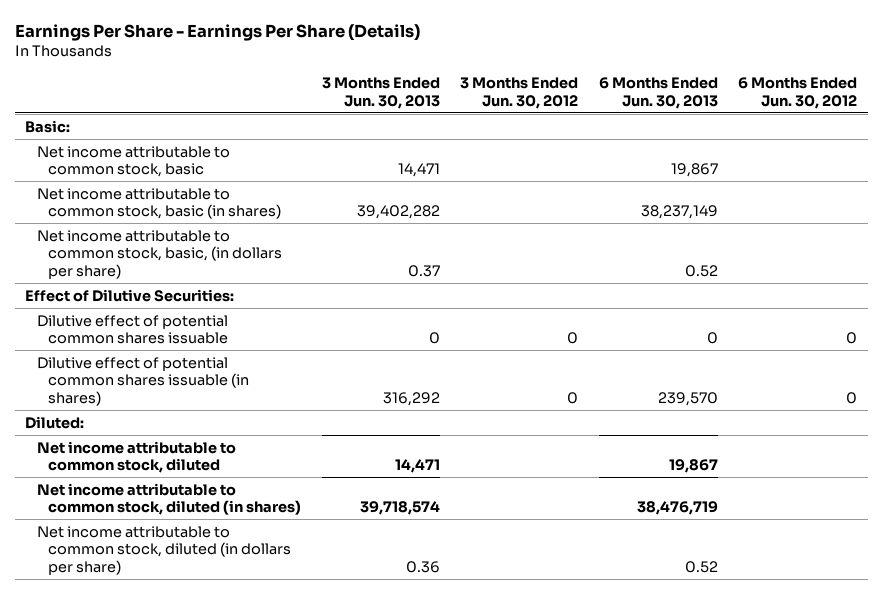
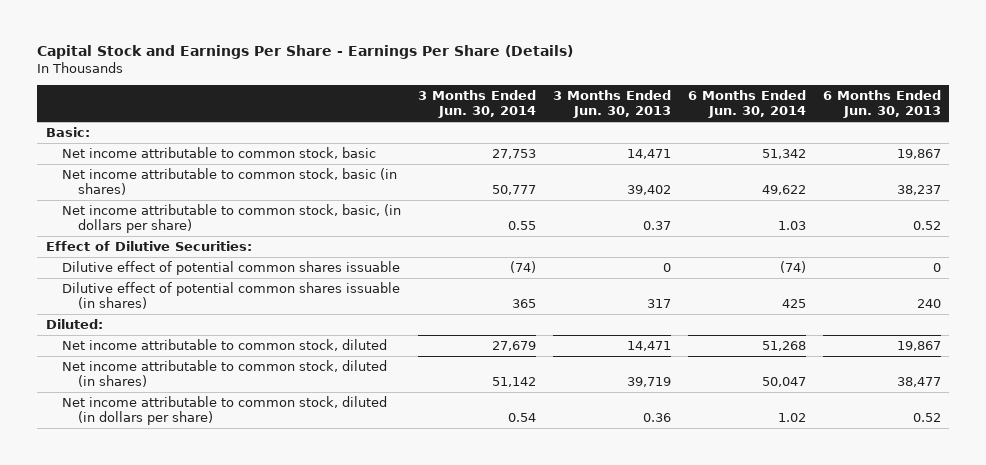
- Earnings Per Share - Earnings Per Share (Details)
+ Capital Stock and Earnings Per Share - Earnings Per Share (Details)
- | 3 Months Ended Jun. 30, 2013 | 3 Months Ended Jun. 30, 2012 | 6 Months Ended Jun. 30, 2013 | 6 Months Ended Jun. 30, 2012
+ | 3 Months Ended Jun. 30, 2014 | 3 Months Ended Jun. 30, 2013 | 6 Months Ended Jun. 30, 2014 | 6 Months Ended Jun. 30, 2013
- Net income attributable to common stock, basic (in shares) | 39,402,282 | | 38,237,149 |
+ Net income attributable to common stock, basic (in shares) | 50,777 | 39,402 | 49,622 | 38,237
- Dilutive effect of potential common shares issuable (in shares) | 316,292 | 0 | 239,570 | 0
+ Dilutive effect of potential common shares issuable (in shares) | 365 | 317 | 425 | 240
- Net income attributable to common stock, diluted (in shares) | 39,718,574 | | 38,476,719 |
+ Net income attributable to common stock, diluted (in shares) | 51,142 | 39,719 | 50,047 | 38,477

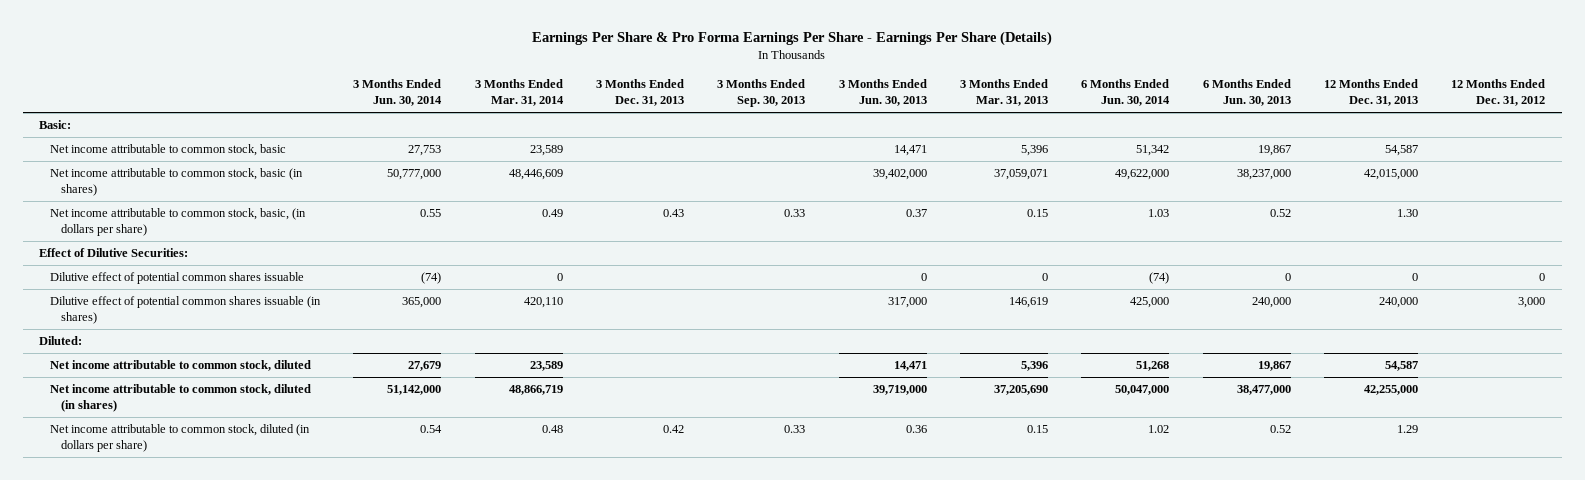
- Capital Stock and Earnings Per Share - Earnings Per Share (Details)
+ Earnings Per Share & Pro Forma Earnings Per Share - Earnings Per Share (Details)
- | 3 Months Ended Jun. 30, 2014 | 3 Months Ended Jun. 30, 2013 | 6 Months Ended Jun. 30, 2014 | 6 Months Ended Jun. 30, 2013
+ | 3 Months Ended Jun. 30, 2014 | 3 Months Ended Mar. 31, 2014 | 3 Months Ended Dec. 31, 2013 | 3 Months Ended Sep. 30, 2013 | 3 Months Ended Jun. 30, 2013 | 3 Months Ended Mar. 31, 2013 | 6 Months Ended Jun. 30, 2014 | 6 Months Ended Jun. 30, 2013 | 12 Months Ended Dec. 31, 2013 | 12 Months Ended Dec. 31, 2012
- Net income attributable to common stock, basic (in shares) | 50,777 | 39,402 | 49,622 | 38,237
+ Net income attributable to common stock, basic (in shares) | 50,777,000 | 48,446,609 | | | 39,402,000 | 37,059,071 | 49,622,000 | 38,237,000 | 42,015,000 |
- Dilutive effect of potential common shares issuable (in shares) | 365 | 317 | 425 | 240
+ Dilutive effect of potential common shares issuable (in shares) | 365,000 | 420,110 | | | 317,000 | 146,619 | 425,000 | 240,000 | 240,000 | 3,000
- Net income attributable to common stock, diluted (in shares) | 51,142 | 39,719 | 50,047 | 38,477
+ Net income attributable to common stock, diluted (in shares) | 51,142,000 | 48,866,719 | | | 39,719,000 | 37,205,690 | 50,047,000 | 38,477,000 | 42,255,000 |

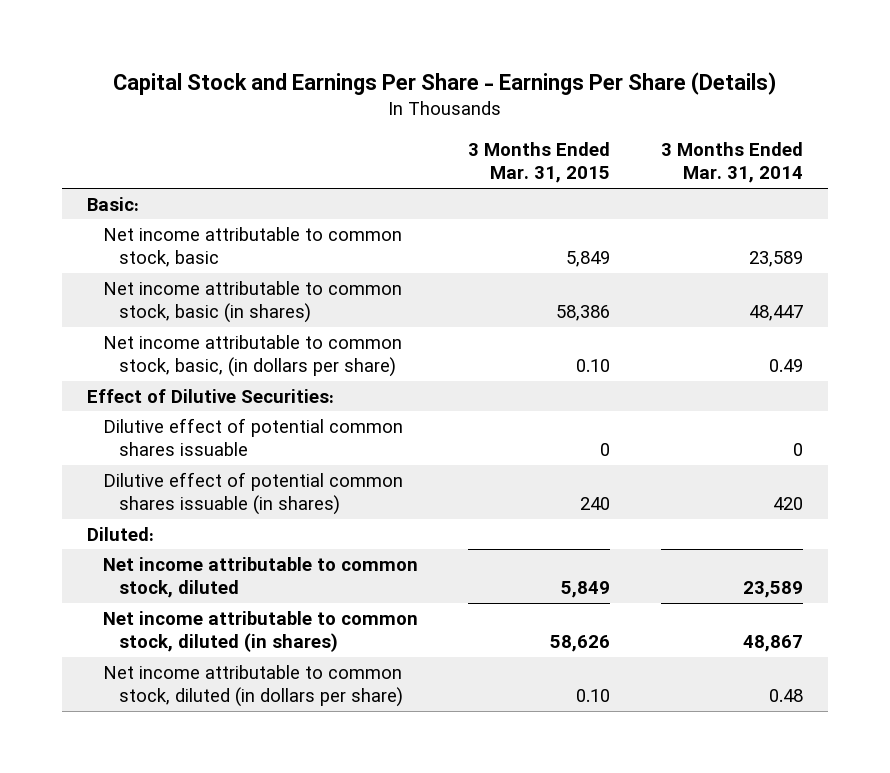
- Earnings Per Share & Pro Forma Earnings Per Share - Earnings Per Share (Details)
+ Capital Stock and Earnings Per Share - Earnings Per Share (Details)
- | 3 Months Ended Jun. 30, 2014 | 3 Months Ended Mar. 31, 2014 | 3 Months Ended Dec. 31, 2013 | 3 Months Ended Sep. 30, 2013 | 3 Months Ended Jun. 30, 2013 | 3 Months Ended Mar. 31, 2013 | 6 Months Ended Jun. 30, 2014 | 6 Months Ended Jun. 30, 2013 | 12 Months Ended Dec. 31, 2013 | 12 Months Ended Dec. 31, 2012
+ | 3 Months Ended Mar. 31, 2015 | 3 Months Ended Mar. 31, 2014
- Net income attributable to common stock, basic (in shares) | 50,777,000 | 48,446,609 | | | 39,402,000 | 37,059,071 | 49,622,000 | 38,237,000 | 42,015,000 |
+ Net income attributable to common stock, basic (in shares) | 58,386 | 48,447
- Dilutive effect of potential common shares issuable (in shares) | 365,000 | 420,110 | | | 317,000 | 146,619 | 425,000 | 240,000 | 240,000 | 3,000
+ Dilutive effect of potential common shares issuable (in shares) | 240 | 420
- Net income attributable to common stock, diluted (in shares) | 51,142,000 | 48,866,719 | | | 39,719,000 | 37,205,690 | 50,047,000 | 38,477,000 | 42,255,000 |
+ Net income attributable to common stock, diluted (in shares) | 58,626 | 48,867

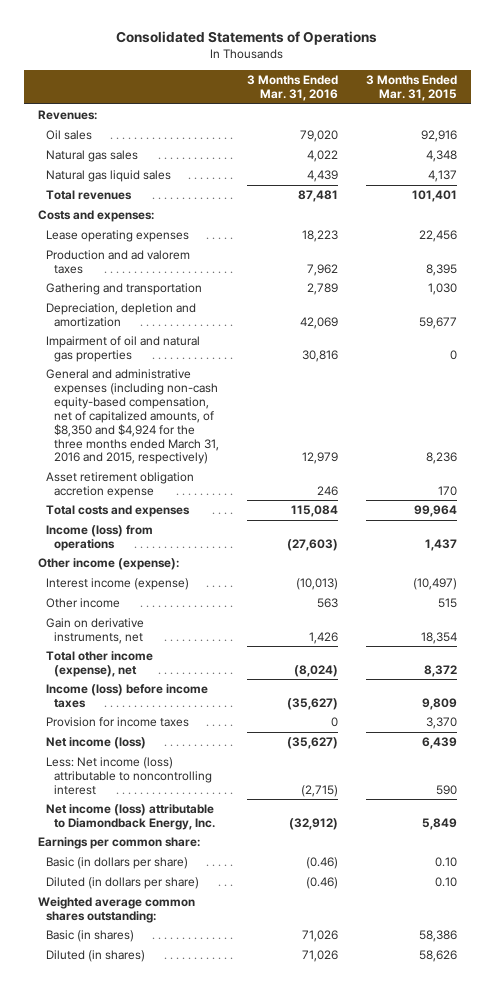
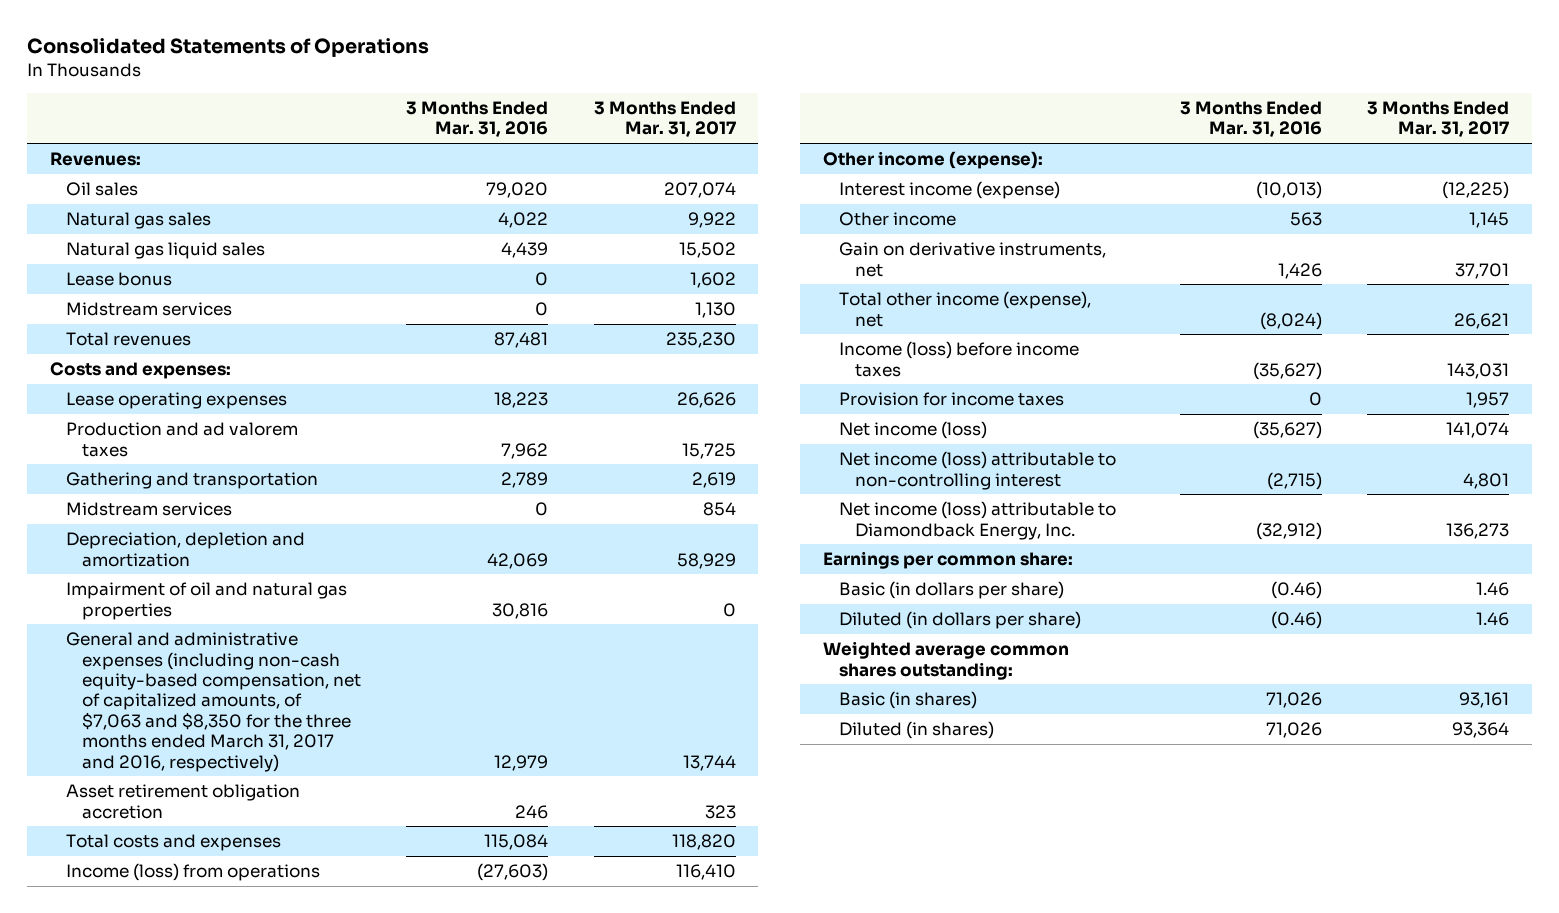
- | 3 Months Ended Mar. 31, 2016 | 3 Months Ended Mar. 31, 2015
+ | 3 Months Ended Mar. 31, 2016 | 3 Months Ended Mar. 31, 2017
+ Lease bonus | 0 | 1,602
+ Midstream services | 0 | 1,130
+ Midstream services | 0 | 854
- General and administrative expenses (including non-cash equity-based compensation, net of capitalized amounts, of $8,350 and $4,924 for the three months ended March 31, 2016 and 2015, respectively) | 12,979 | 8,236
- Asset retirement obligation accretion expense | 246 | 170
+ General and administrative expenses (including non-cash equity-based compensation, net of capitalized amounts, of $7,063 and $8,350 for the three months ended March 31, 2017 and 2016, respectively) | 12,979 | 13,744
+ Asset retirement obligation accretion | 246 | 323
- Less: Net income (loss) attributable to noncontrolling interest | (2,715) | 590
+ Net income (loss) attributable to non-controlling interest | (2,715) | 4,801

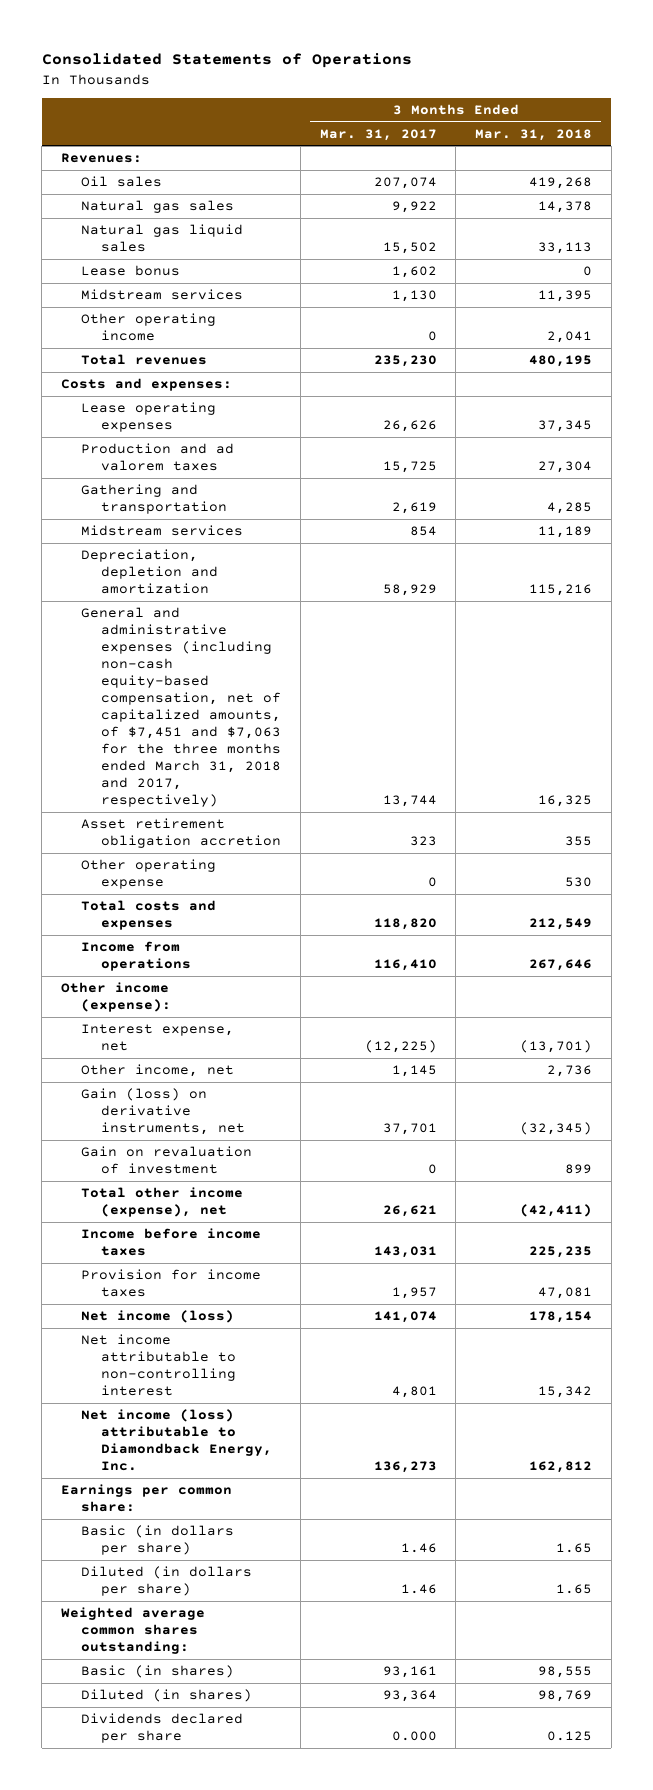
- | 3 Months Ended Mar. 31, 2016 | 3 Months Ended Mar. 31, 2017
+ | 3 Months Ended Mar. 31, 2017 | 3 Months Ended Mar. 31, 2018
+ Other operating income | 0 | 2,041
- Impairment of oil and natural gas properties | 30,816 | 0
- General and administrative expenses (including non-cash equity-based compensation, net of capitalized amounts, of $7,063 and $8,350 for the three months ended March 31, 2017 and 2016, respectively) | 12,979 | 13,744
+ General and administrative expenses (including non-cash equity-based compensation, net of capitalized amounts, of $7,451 and $7,063 for the three months ended March 31, 2018 and 2017, respectively) | 13,744 | 16,325
+ Other operating expense | 0 | 530
- Income (loss) from operations | (27,603) | 116,410
+ Income from operations | 116,410 | 267,646
- Interest income (expense) | (10,013) | (12,225)
- Other income | 563 | 1,145
- Gain on derivative instruments, net | 1,426 | 37,701
+ Interest expense, net | (12,225) | (13,701)
+ Other income, net | 1,145 | 2,736
+ Gain (loss) on derivative instruments, net | 37,701 | (32,345)
+ Gain on revaluation of investment | 0 | 899
- Income (loss) before income taxes | (35,627) | 143,031
+ Income before income taxes | 143,031 | 225,235
- Net income (loss) attributable to non-controlling interest | (2,715) | 4,801
+ Net income attributable to non-controlling interest | 4,801 | 15,342
+ Dividends declared per share | 0.000 | 0.125

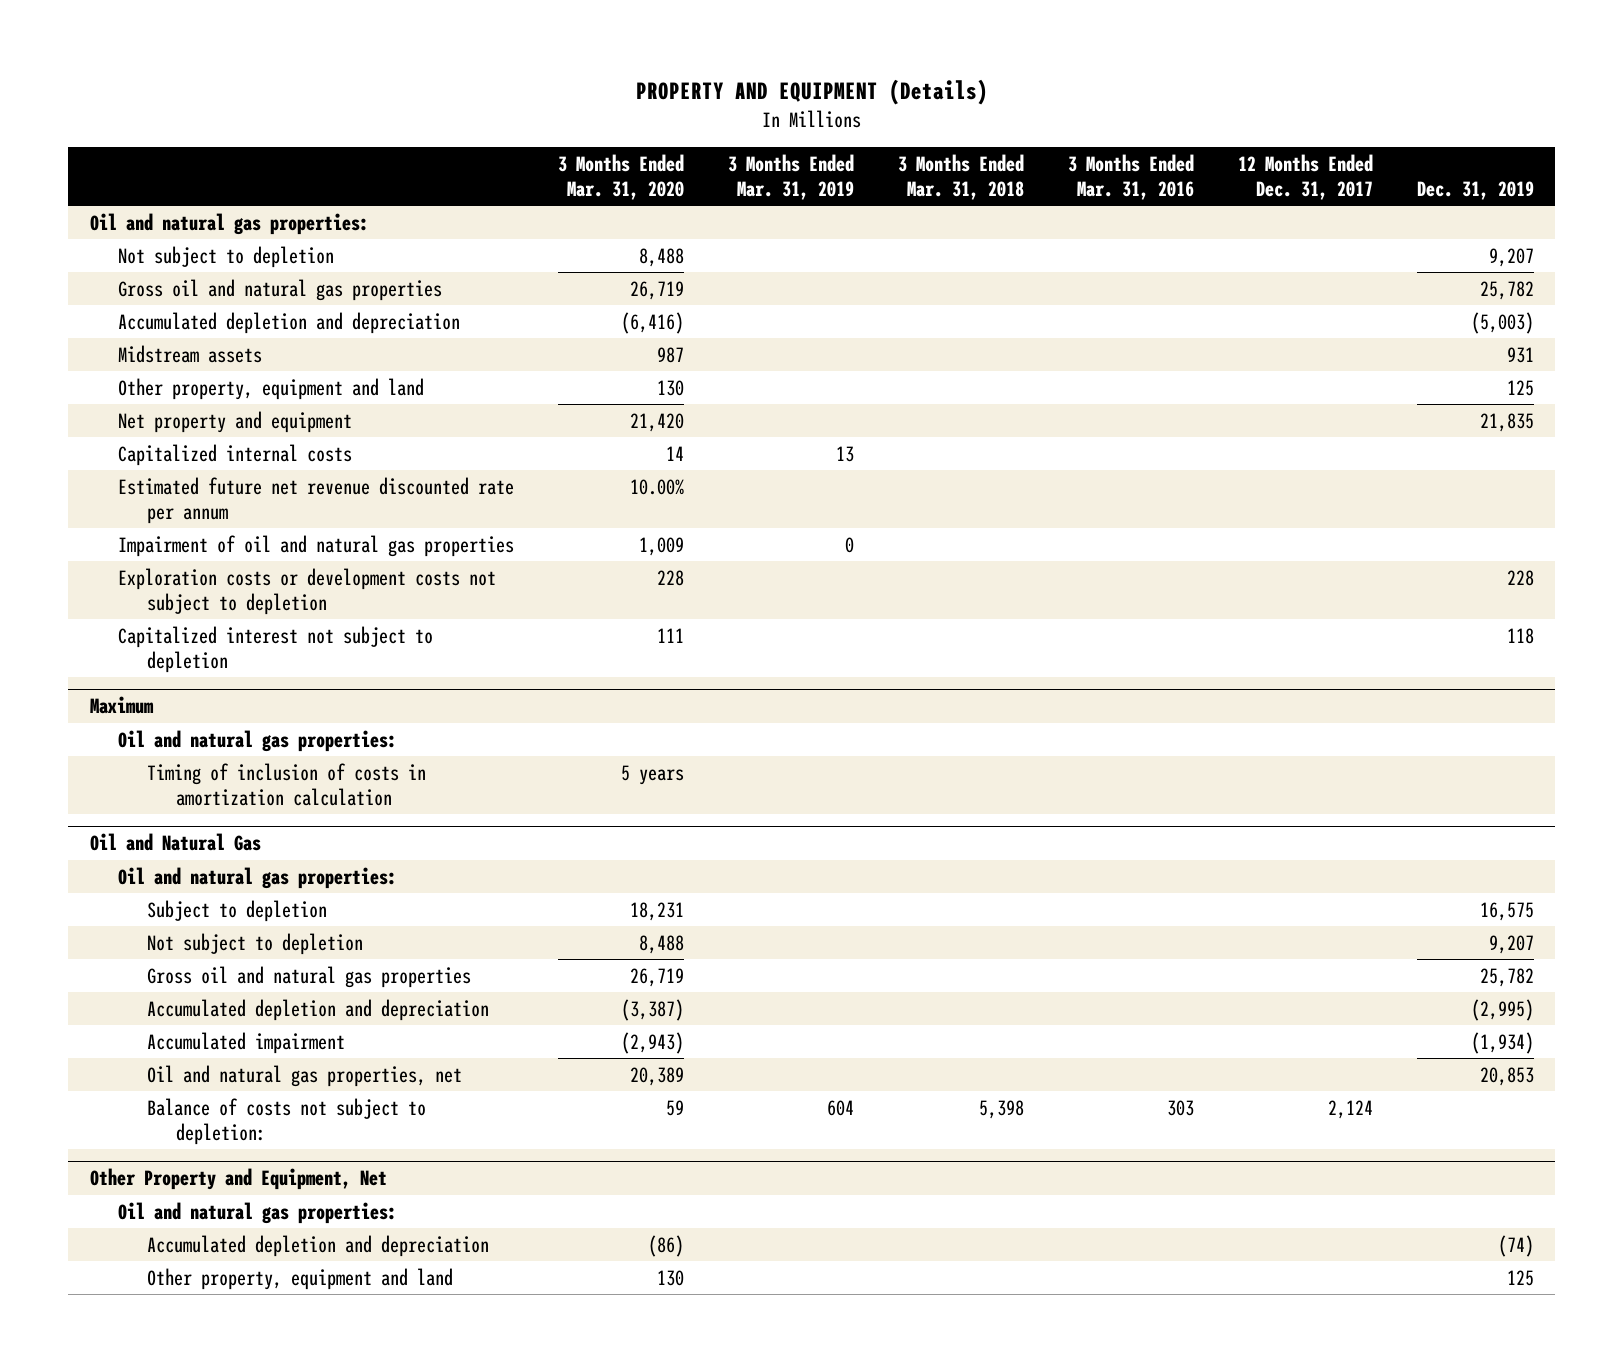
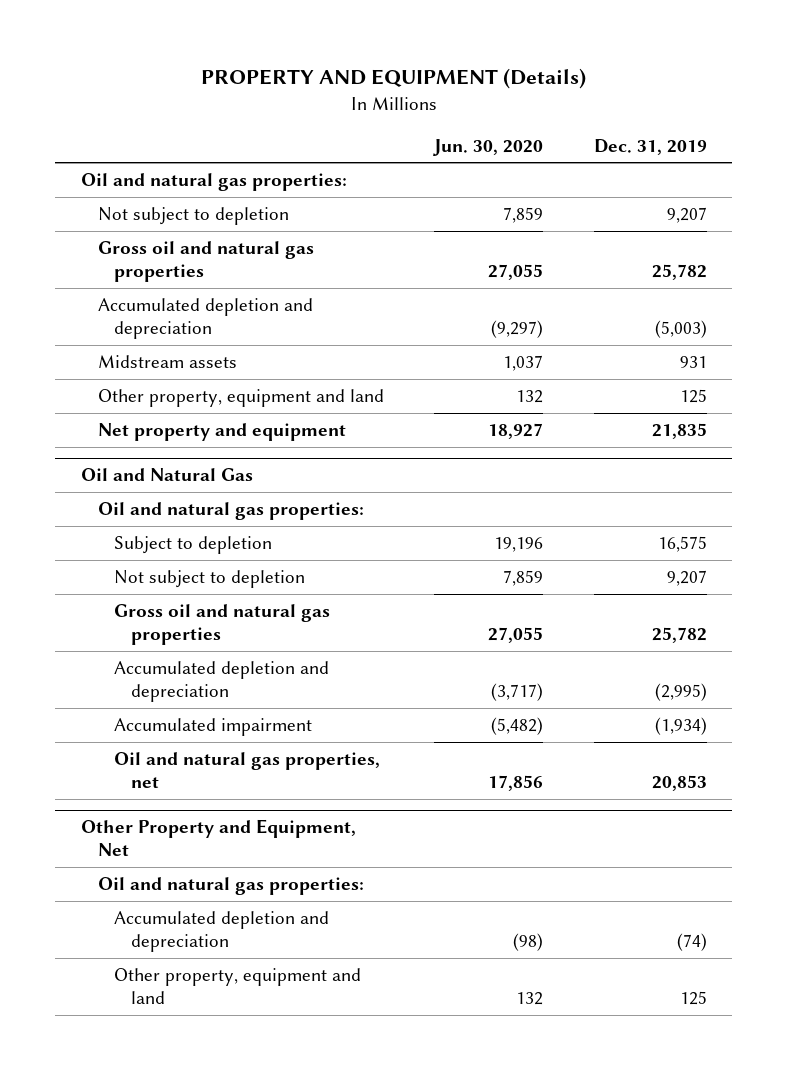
- | 3 Months Ended Mar. 31, 2020 | 3 Months Ended Mar. 31, 2019 | 3 Months Ended Mar. 31, 2018 | 3 Months Ended Mar. 31, 2016 | 12 Months Ended Dec. 31, 2017 | Dec. 31, 2019
+ | Jun. 30, 2020 | Dec. 31, 2019
- Capitalized internal costs | 14 | 13 | | | |
- Estimated future net revenue discounted rate per annum | 10.00% | | | | |
- Impairment of oil and natural gas properties | 1,009 | 0 | | | |
- Exploration costs or development costs not subject to depletion | 228 | | | | | 228
- Capitalized interest not subject to depletion | 111 | | | | | 118
- Maximum
- Oil and natural gas properties:
- Timing of inclusion of costs in amortization calculation | 5 years | | | | |
@ Oil and Natural Gas
- Balance of costs not subject to depletion: | 59 | 604 | 5,398 | 303 | 2,124 |

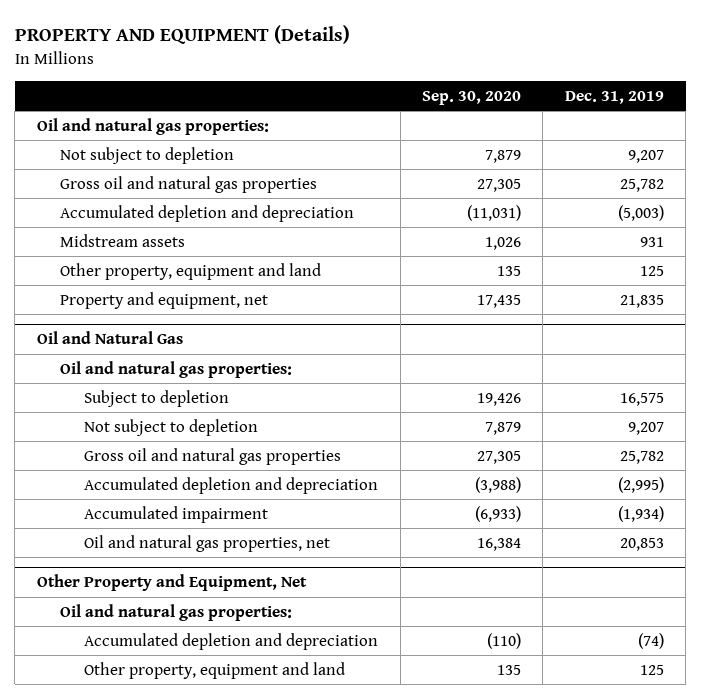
- | Jun. 30, 2020 | Dec. 31, 2019
+ | Sep. 30, 2020 | Dec. 31, 2019
- Net property and equipment | 18,927 | 21,835
+ Property and equipment, net | 17,435 | 21,835

